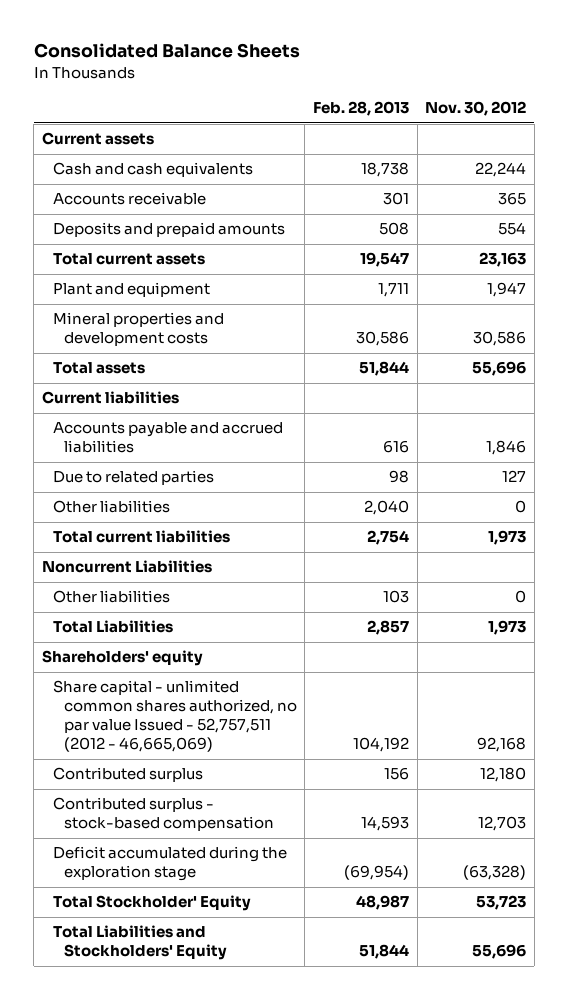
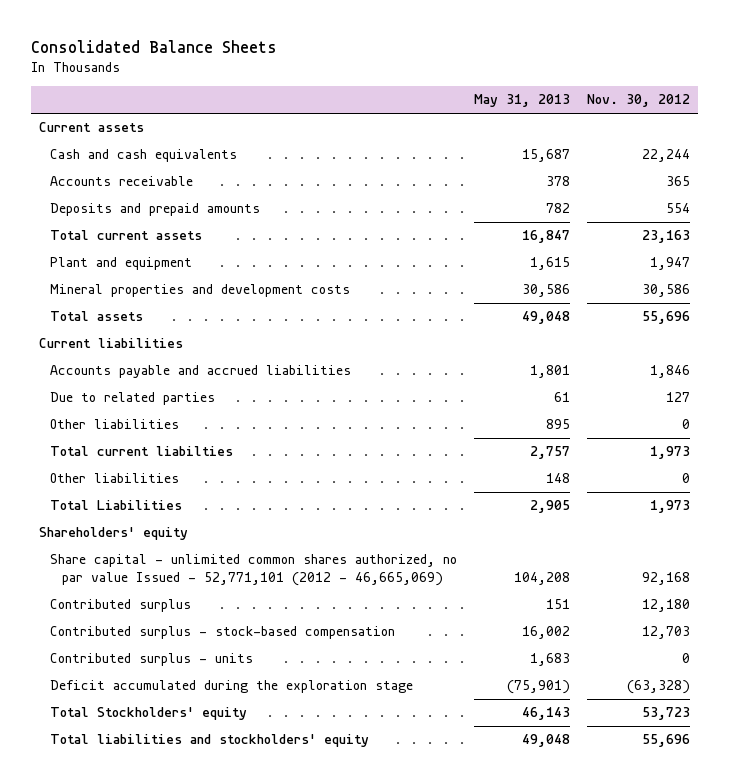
- | Feb. 28, 2013 | Nov. 30, 2012
+ | May 31, 2013 | Nov. 30, 2012
- Total current liabilities | 2,754 | 1,973
- Noncurrent Liabilities
+ Total current liabilties | 2,757 | 1,973
- Share capital - unlimited common shares authorized, no par value Issued - 52,757,511 (2012 - 46,665,069) | 104,192 | 92,168
+ Share capital - unlimited common shares authorized, no par value Issued - 52,771,101 (2012 - 46,665,069) | 104,208 | 92,168
+ Contributed surplus - units | 1,683 | 0
- Total Stockholder' Equity | 48,987 | 53,723
- Total Liabilities and Stockholders' Equity | 51,844 | 55,696
+ Total Stockholders' equity | 46,143 | 53,723
+ Total liabilities and stockholders' equity | 49,048 | 55,696

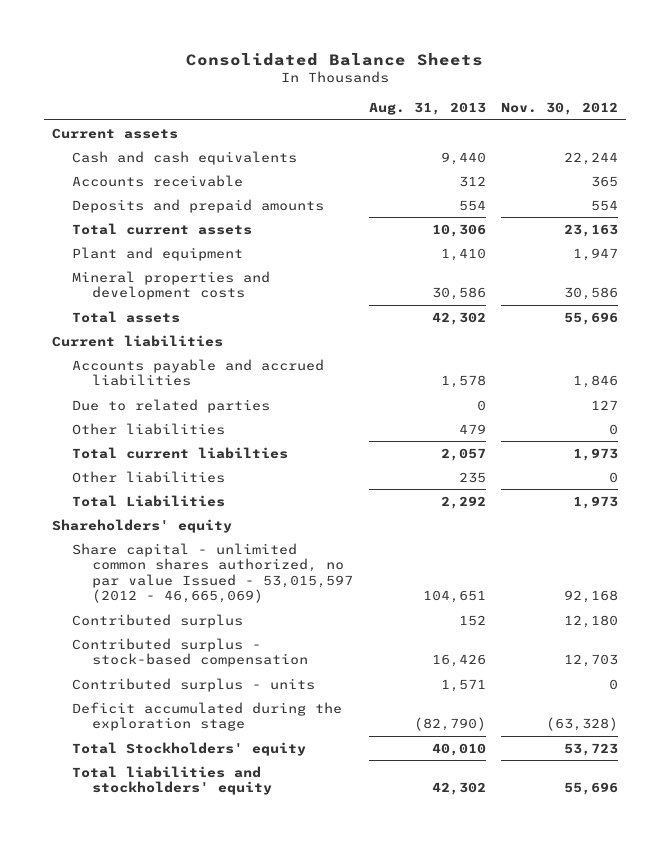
- | May 31, 2013 | Nov. 30, 2012
+ | Aug. 31, 2013 | Nov. 30, 2012
- Share capital - unlimited common shares authorized, no par value Issued - 52,771,101 (2012 - 46,665,069) | 104,208 | 92,168
+ Share capital - unlimited common shares authorized, no par value Issued - 53,015,597 (2012 - 46,665,069) | 104,651 | 92,168

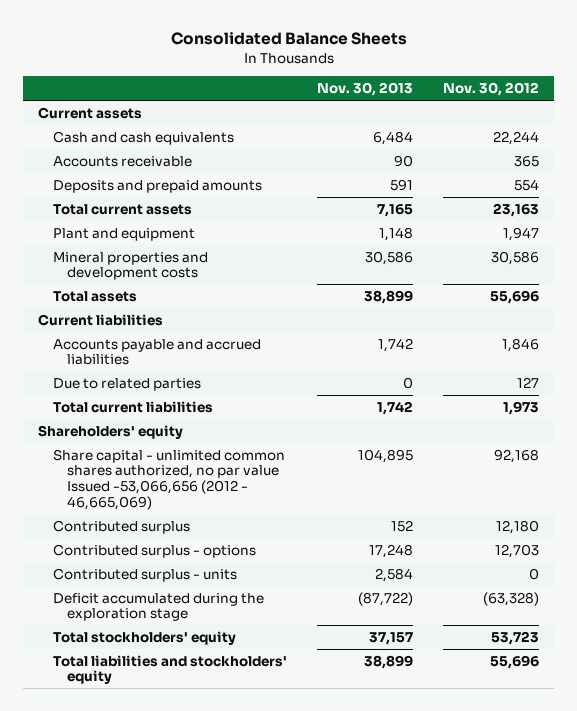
- | Aug. 31, 2013 | Nov. 30, 2012
+ | Nov. 30, 2013 | Nov. 30, 2012
- Other liabilities | 479 | 0
- Total current liabilties | 2,057 | 1,973
- Other liabilities | 235 | 0
- Total Liabilities | 2,292 | 1,973
+ Total current liabilities | 1,742 | 1,973
- Share capital - unlimited common shares authorized, no par value Issued - 53,015,597 (2012 - 46,665,069) | 104,651 | 92,168
+ Share capital - unlimited common shares authorized, no par value Issued -53,066,656 (2012 - 46,665,069) | 104,895 | 92,168
- Contributed surplus - stock-based compensation | 16,426 | 12,703
+ Contributed surplus - options | 17,248 | 12,703
- Total Stockholders' equity | 40,010 | 53,723
+ Total stockholders' equity | 37,157 | 53,723

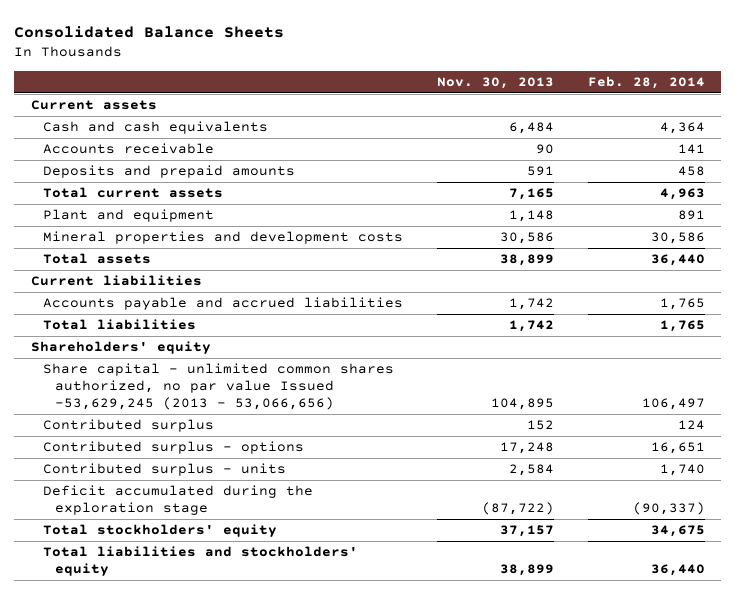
- | Nov. 30, 2013 | Nov. 30, 2012
+ | Nov. 30, 2013 | Feb. 28, 2014
- Due to related parties | 0 | 127
- Total current liabilities | 1,742 | 1,973
+ Total liabilities | 1,742 | 1,765
- Share capital - unlimited common shares authorized, no par value Issued -53,066,656 (2012 - 46,665,069) | 104,895 | 92,168
+ Share capital - unlimited common shares authorized, no par value Issued -53,629,245 (2013 - 53,066,656) | 104,895 | 106,497

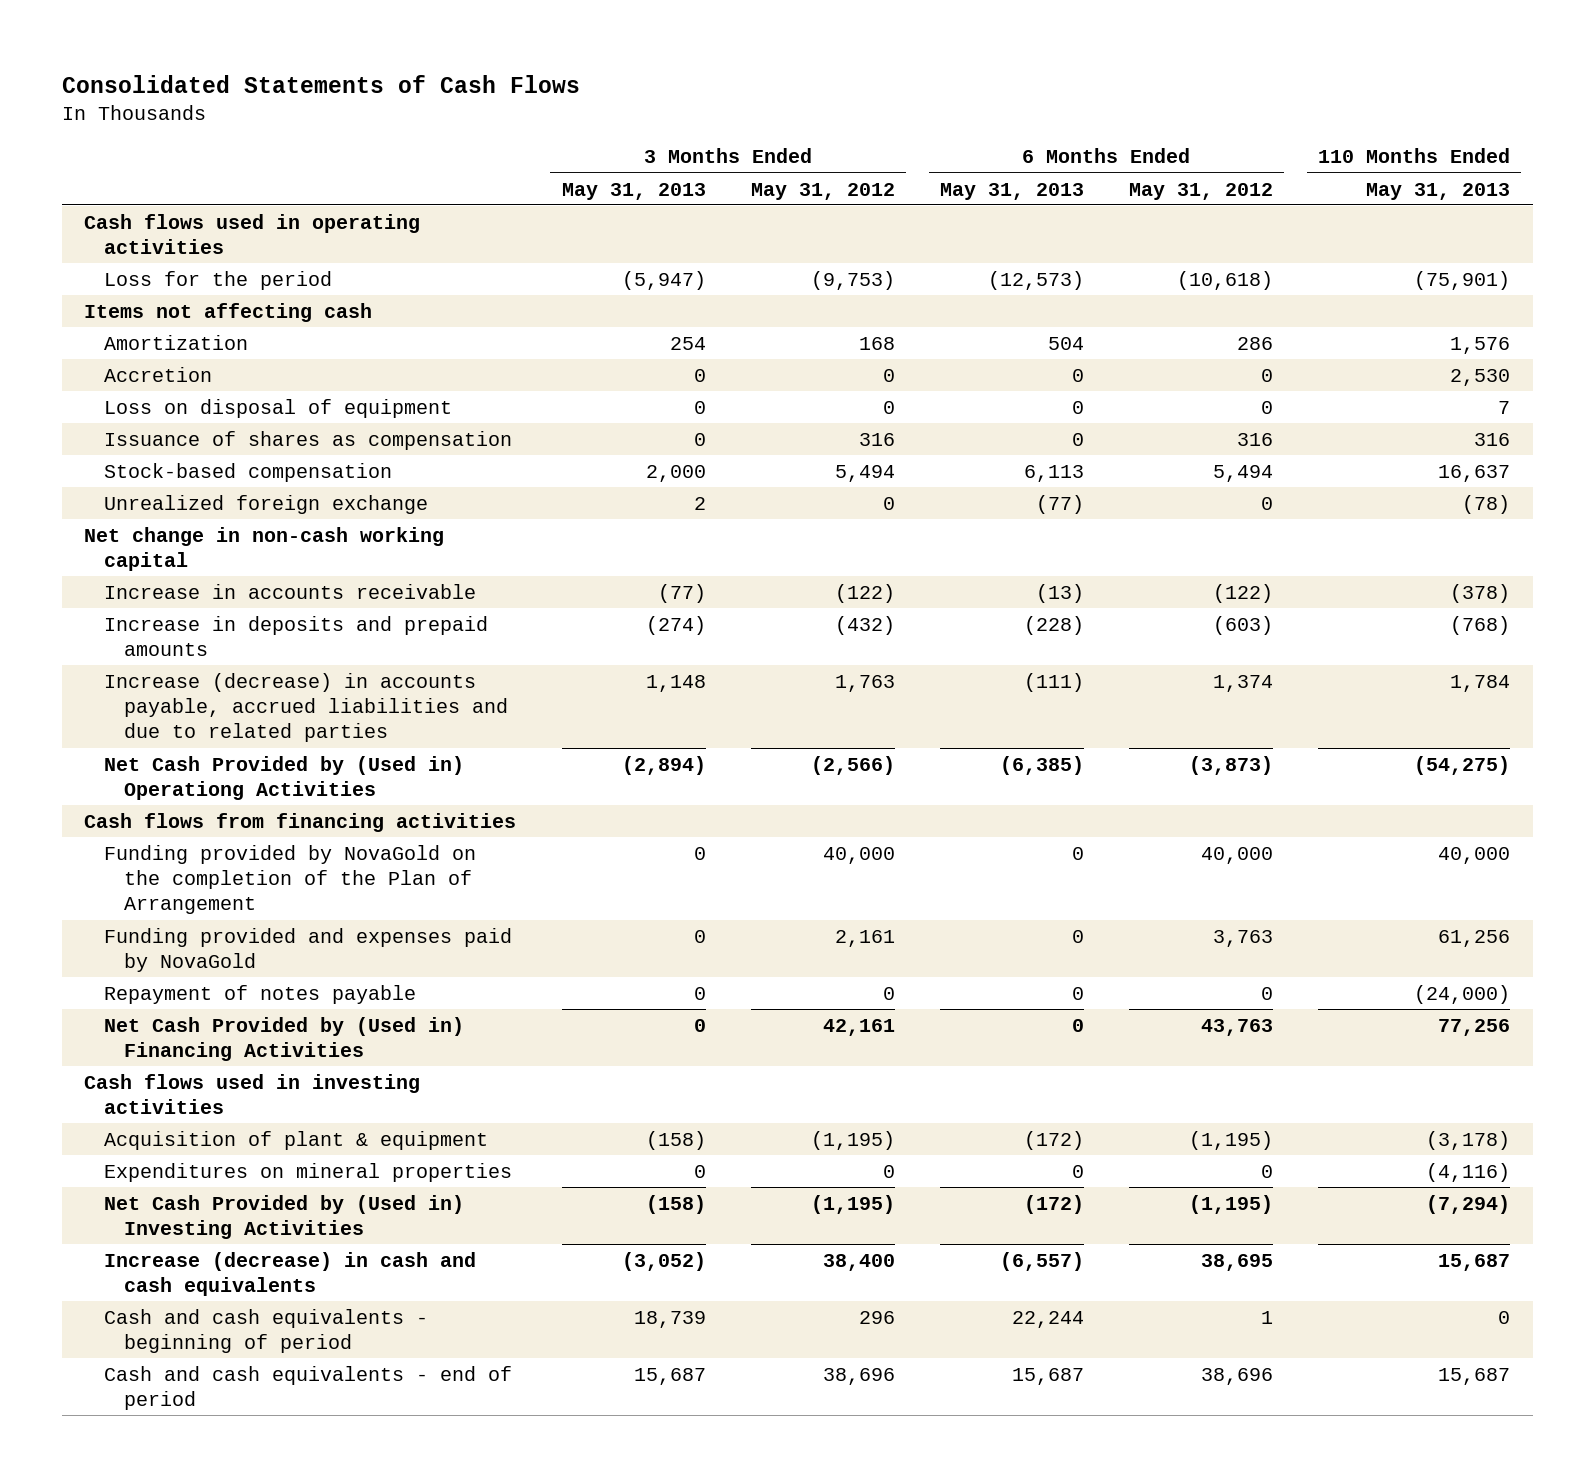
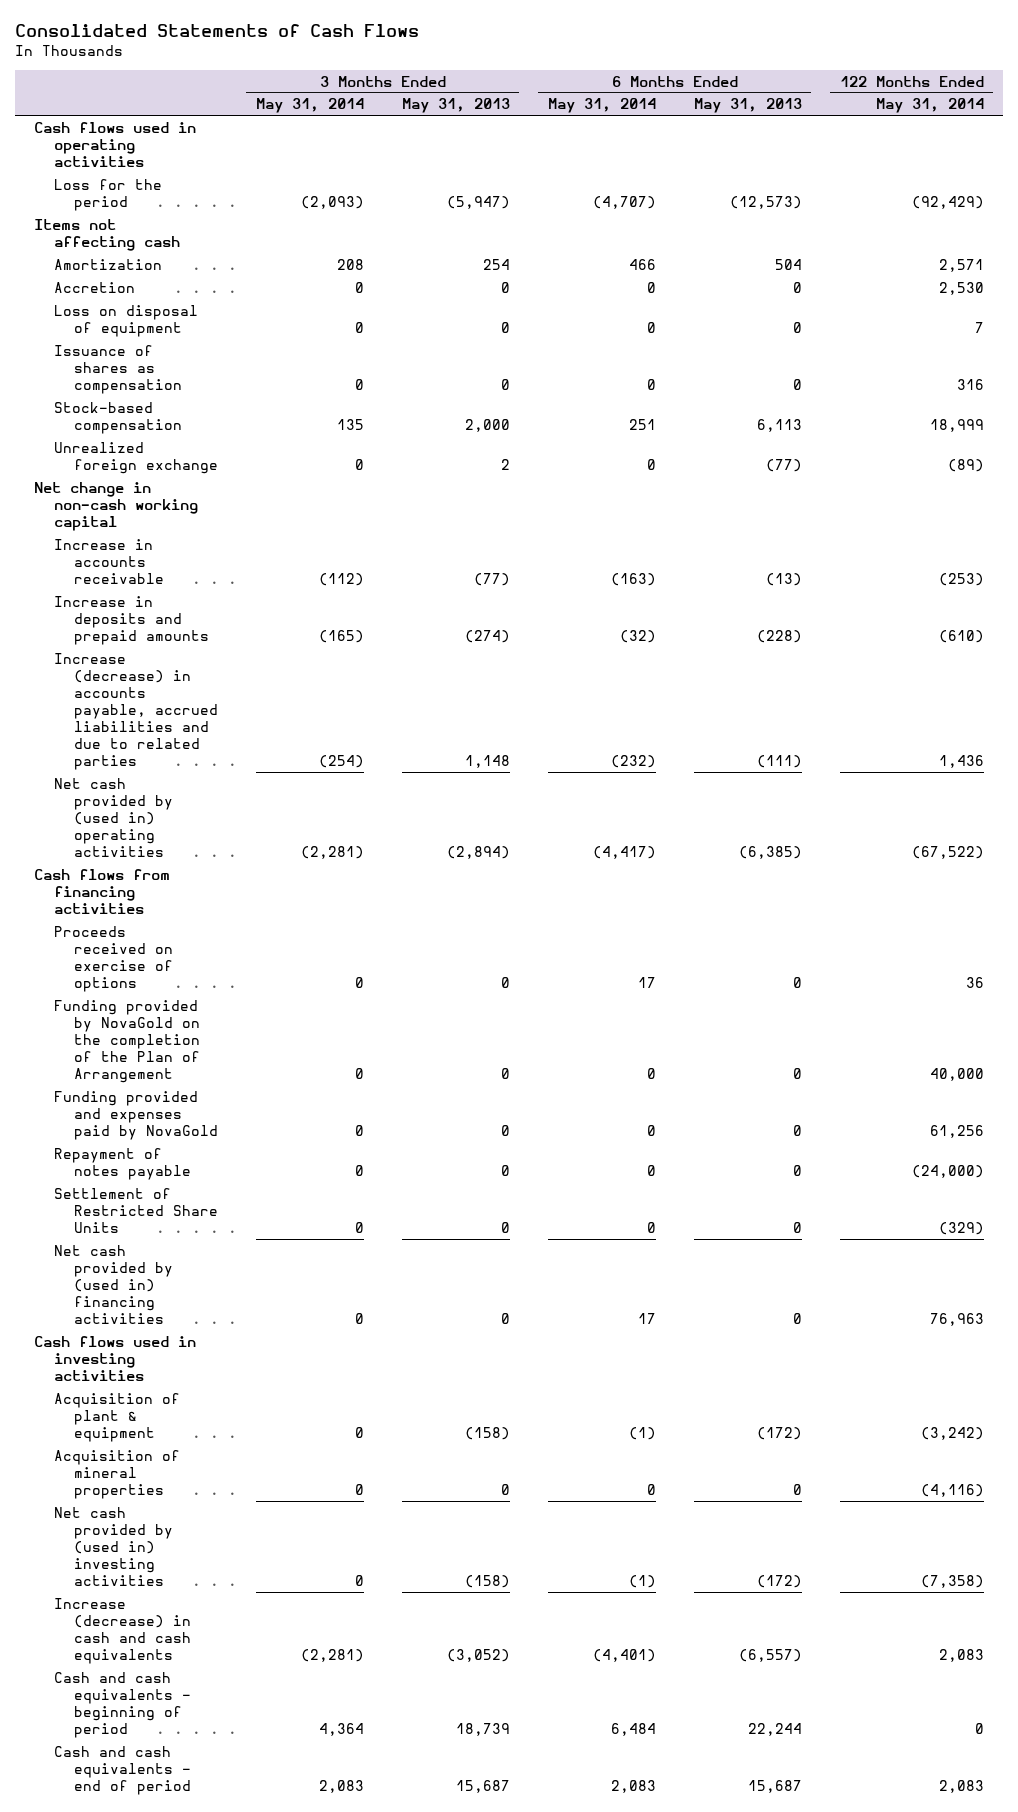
- | 3 Months Ended May 31, 2013 | 3 Months Ended May 31, 2012 | 6 Months Ended May 31, 2013 | 6 Months Ended May 31, 2012 | 110 Months Ended May 31, 2013
+ | 3 Months Ended May 31, 2014 | 3 Months Ended May 31, 2013 | 6 Months Ended May 31, 2014 | 6 Months Ended May 31, 2013 | 122 Months Ended May 31, 2014
- Net Cash Provided by (Used in) Operationg Activities | (2,894) | (2,566) | (6,385) | (3,873) | (54,275)
+ Net cash provided by (used in) operating activities | (2,281) | (2,894) | (4,417) | (6,385) | (67,522)
+ Proceeds received on exercise of options | 0 | 0 | 17 | 0 | 36
- Net Cash Provided by (Used in) Financing Activities | 0 | 42,161 | 0 | 43,763 | 77,256
+ Settlement of Restricted Share Units | 0 | 0 | 0 | 0 | (329)
+ Net cash provided by (used in) financing activities | 0 | 0 | 17 | 0 | 76,963
- Expenditures on mineral properties | 0 | 0 | 0 | 0 | (4,116)
- Net Cash Provided by (Used in) Investing Activities | (158) | (1,195) | (172) | (1,195) | (7,294)
+ Acquisition of mineral properties | 0 | 0 | 0 | 0 | (4,116)
+ Net cash provided by (used in) investing activities | 0 | (158) | (1) | (172) | (7,358)

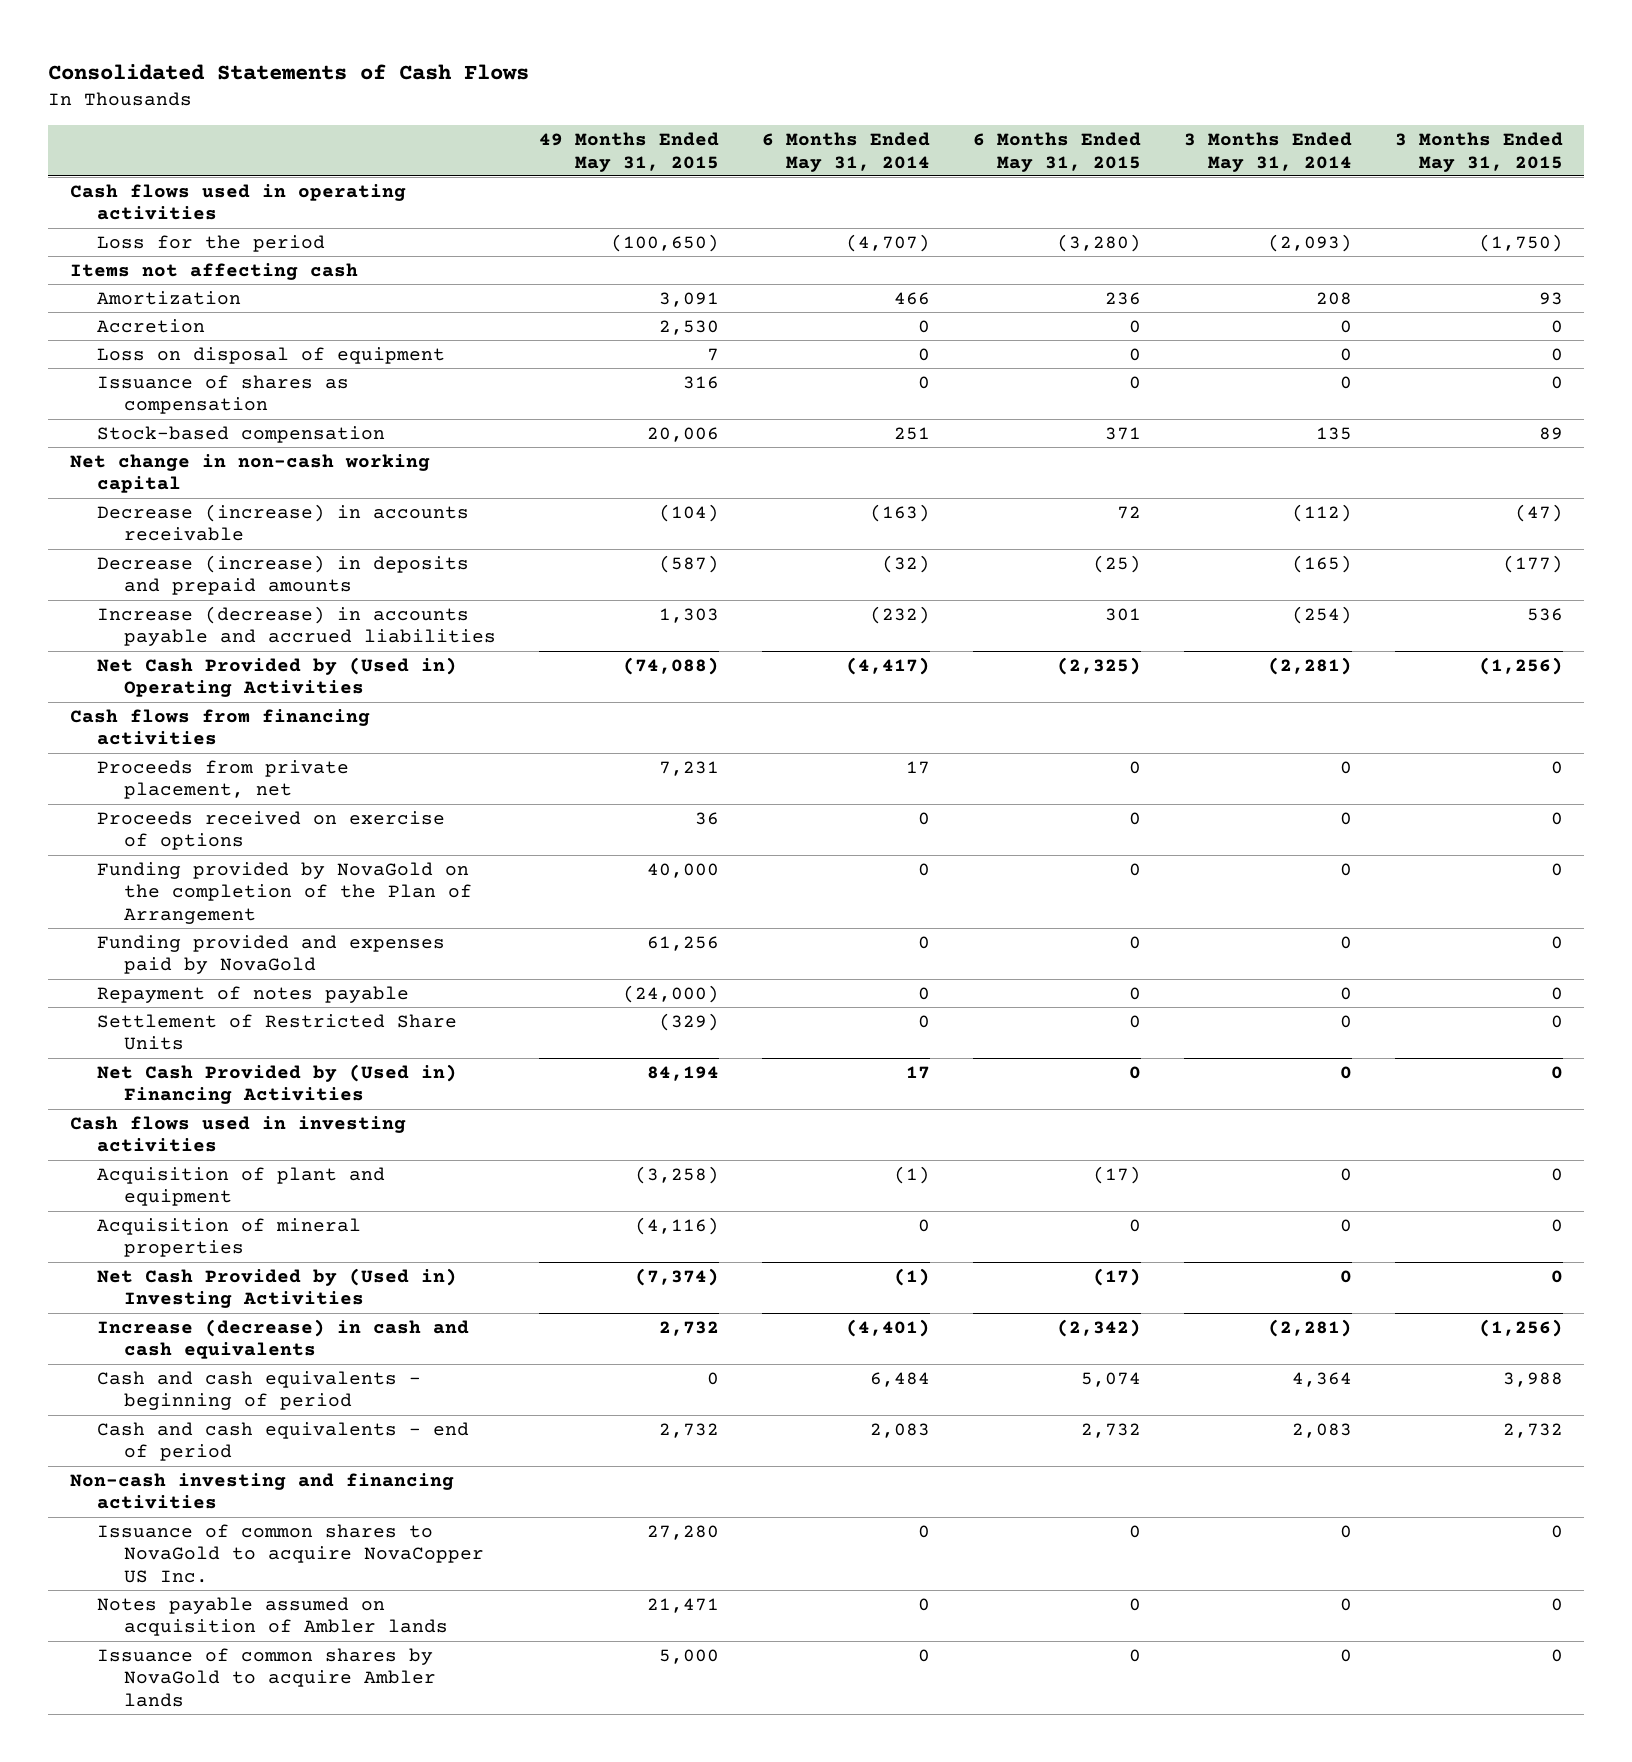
- | 3 Months Ended May 31, 2014 | 3 Months Ended May 31, 2013 | 6 Months Ended May 31, 2014 | 6 Months Ended May 31, 2013 | 122 Months Ended May 31, 2014
+ | 49 Months Ended May 31, 2015 | 6 Months Ended May 31, 2014 | 6 Months Ended May 31, 2015 | 3 Months Ended May 31, 2014 | 3 Months Ended May 31, 2015
- Unrealized foreign exchange | 0 | 2 | 0 | (77) | (89)
- Increase in accounts receivable | (112) | (77) | (163) | (13) | (253)
- Increase in deposits and prepaid amounts | (165) | (274) | (32) | (228) | (610)
- Increase (decrease) in accounts payable, accrued liabilities and due to related parties | (254) | 1,148 | (232) | (111) | 1,436
- Net cash provided by (used in) operating activities | (2,281) | (2,894) | (4,417) | (6,385) | (67,522)
+ Decrease (increase) in accounts receivable | (104) | (163) | 72 | (112) | (47)
+ Decrease (increase) in deposits and prepaid amounts | (587) | (32) | (25) | (165) | (177)
+ Increase (decrease) in accounts payable and accrued liabilities | 1,303 | (232) | 301 | (254) | 536
+ Net Cash Provided by (Used in) Operating Activities | (74,088) | (4,417) | (2,325) | (2,281) | (1,256)
- Proceeds received on exercise of options | 0 | 0 | 17 | 0 | 36
+ Proceeds from private placement, net | 7,231 | 17 | 0 | 0 | 0
+ Proceeds received on exercise of options | 36 | 0 | 0 | 0 | 0
- Net cash provided by (used in) financing activities | 0 | 0 | 17 | 0 | 76,963
+ Net Cash Provided by (Used in) Financing Activities | 84,194 | 17 | 0 | 0 | 0
- Acquisition of plant & equipment | 0 | (158) | (1) | (172) | (3,242)
+ Acquisition of plant and equipment | (3,258) | (1) | (17) | 0 | 0
- Net cash provided by (used in) investing activities | 0 | (158) | (1) | (172) | (7,358)
+ Net Cash Provided by (Used in) Investing Activities | (7,374) | (1) | (17) | 0 | 0
+ Non-cash investing and financing activities
+ Issuance of common shares to NovaGold to acquire NovaCopper US Inc. | 27,280 | 0 | 0 | 0 | 0
+ Notes payable assumed on acquisition of Ambler lands | 21,471 | 0 | 0 | 0 | 0
+ Issuance of common shares by NovaGold to acquire Ambler lands | 5,000 | 0 | 0 | 0 | 0

